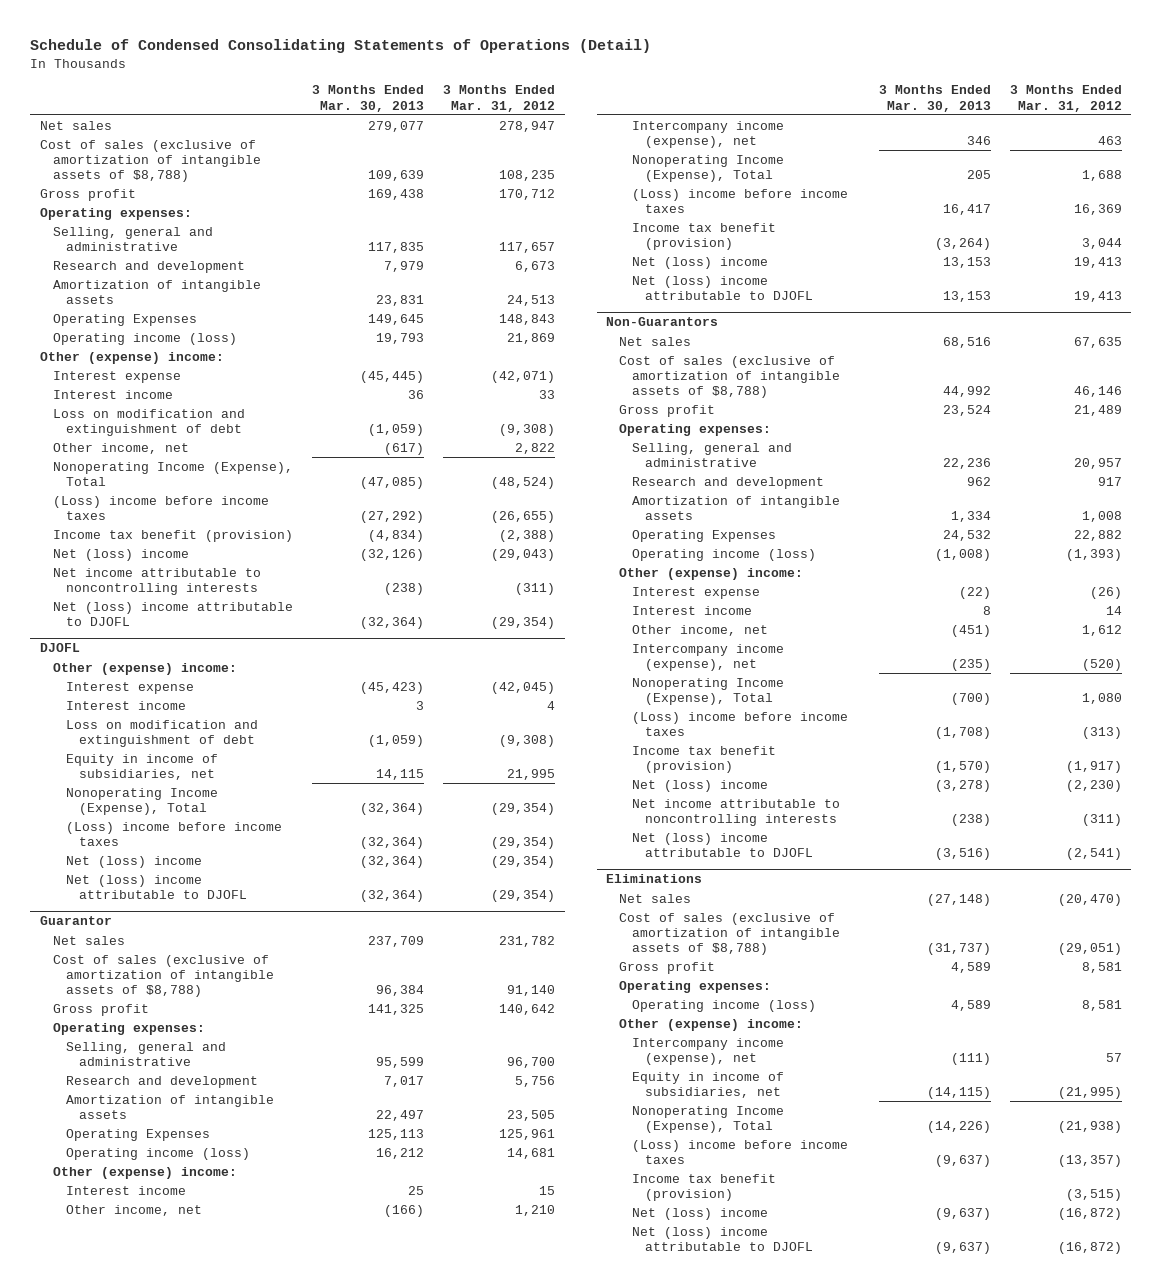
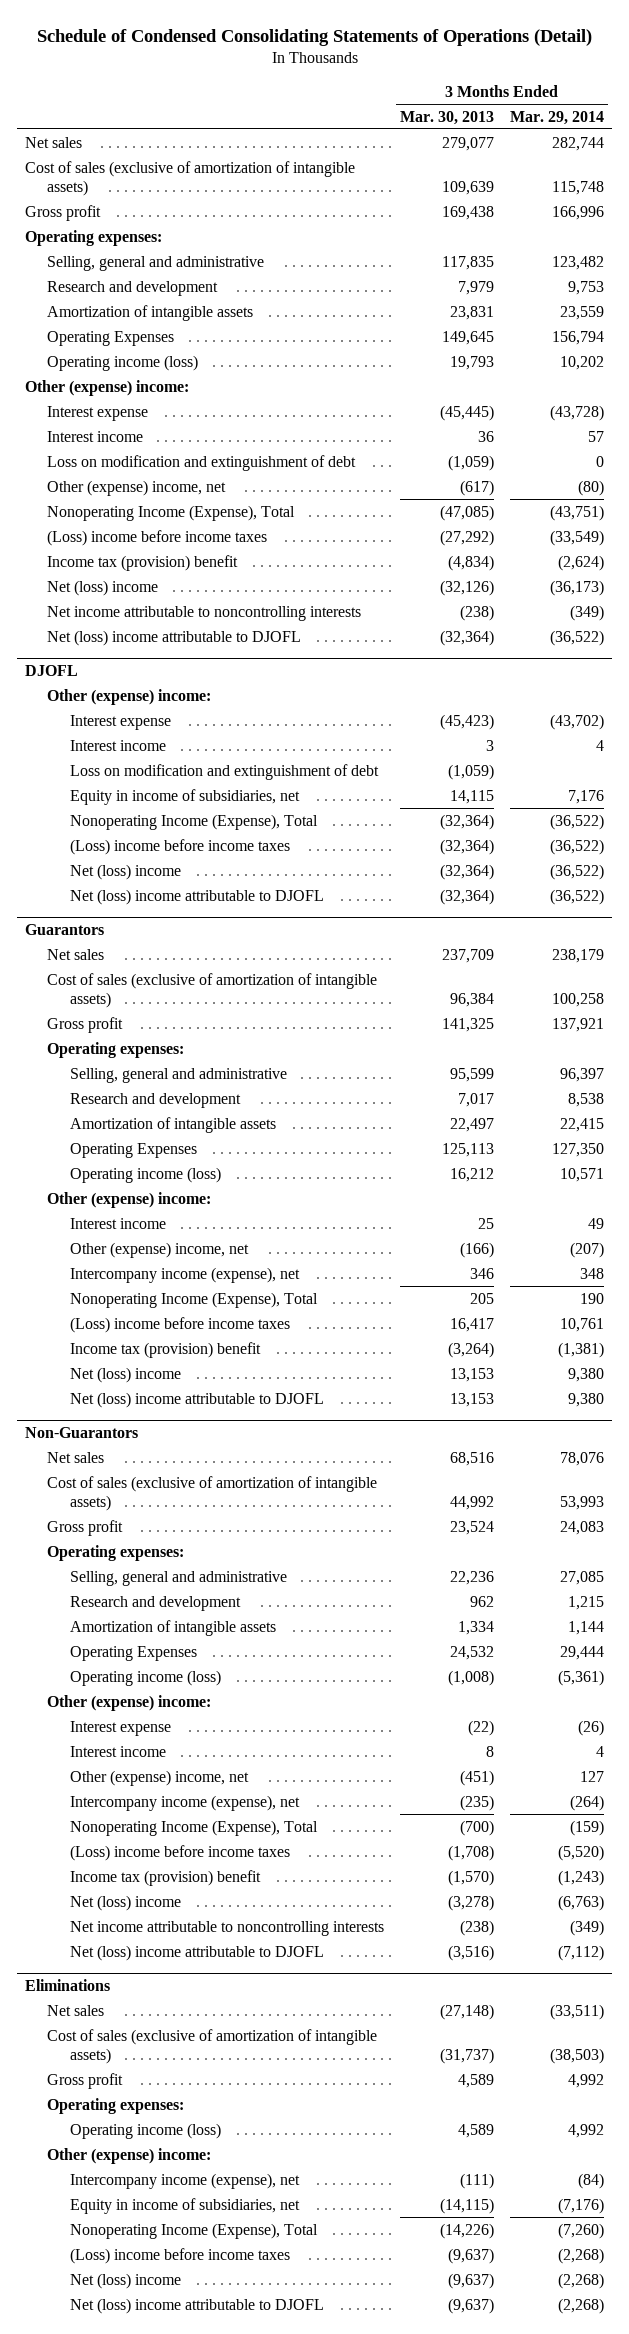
- | 3 Months Ended Mar. 30, 2013 | 3 Months Ended Mar. 31, 2012
+ | 3 Months Ended Mar. 30, 2013 | 3 Months Ended Mar. 29, 2014
- Cost of sales (exclusive of amortization of intangible assets of $8,788) | 109,639 | 108,235
+ Cost of sales (exclusive of amortization of intangible assets) | 109,639 | 115,748
- Other income, net | (617) | 2,822
+ Other (expense) income, net | (617) | (80)
- Income tax benefit (provision) | (4,834) | (2,388)
+ Income tax (provision) benefit | (4,834) | (2,624)
- Guarantor
+ Guarantors
- Cost of sales (exclusive of amortization of intangible assets of $8,788) | 96,384 | 91,140
+ Cost of sales (exclusive of amortization of intangible assets) | 96,384 | 100,258
- Other income, net | (166) | 1,210
+ Other (expense) income, net | (166) | (207)
- Income tax benefit (provision) | (3,264) | 3,044
+ Income tax (provision) benefit | (3,264) | (1,381)
@ Non-Guarantors
- Cost of sales (exclusive of amortization of intangible assets of $8,788) | 44,992 | 46,146
+ Cost of sales (exclusive of amortization of intangible assets) | 44,992 | 53,993
- Other income, net | (451) | 1,612
+ Other (expense) income, net | (451) | 127
- Income tax benefit (provision) | (1,570) | (1,917)
+ Income tax (provision) benefit | (1,570) | (1,243)
@ Eliminations
- Cost of sales (exclusive of amortization of intangible assets of $8,788) | (31,737) | (29,051)
+ Cost of sales (exclusive of amortization of intangible assets) | (31,737) | (38,503)
- Income tax benefit (provision) | | (3,515)

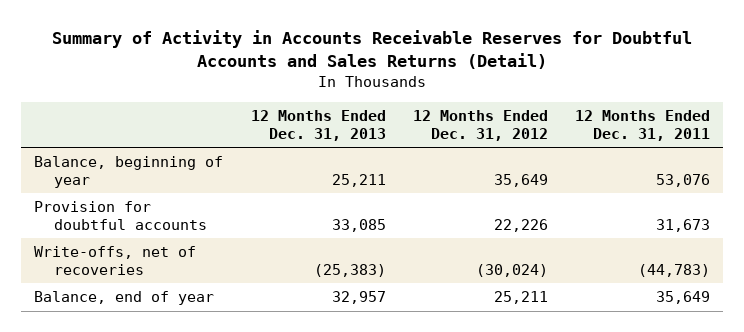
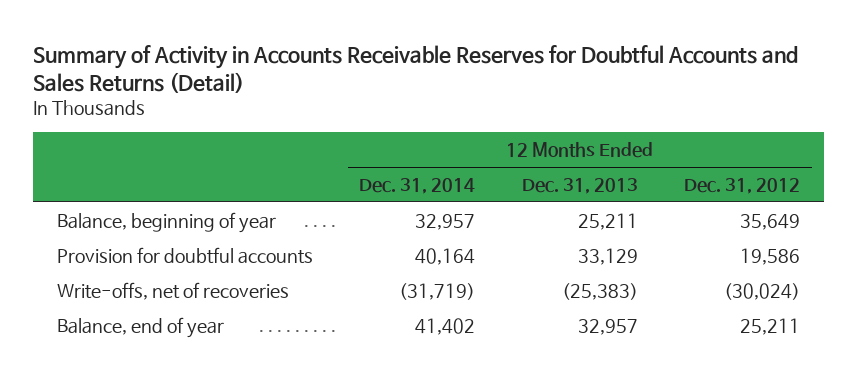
- | 12 Months Ended Dec. 31, 2013 | 12 Months Ended Dec. 31, 2012 | 12 Months Ended Dec. 31, 2011
+ | 12 Months Ended Dec. 31, 2014 | 12 Months Ended Dec. 31, 2013 | 12 Months Ended Dec. 31, 2012
- Provision for doubtful accounts | 33,085 | 22,226 | 31,673
+ Provision for doubtful accounts | 40,164 | 33,129 | 19,586

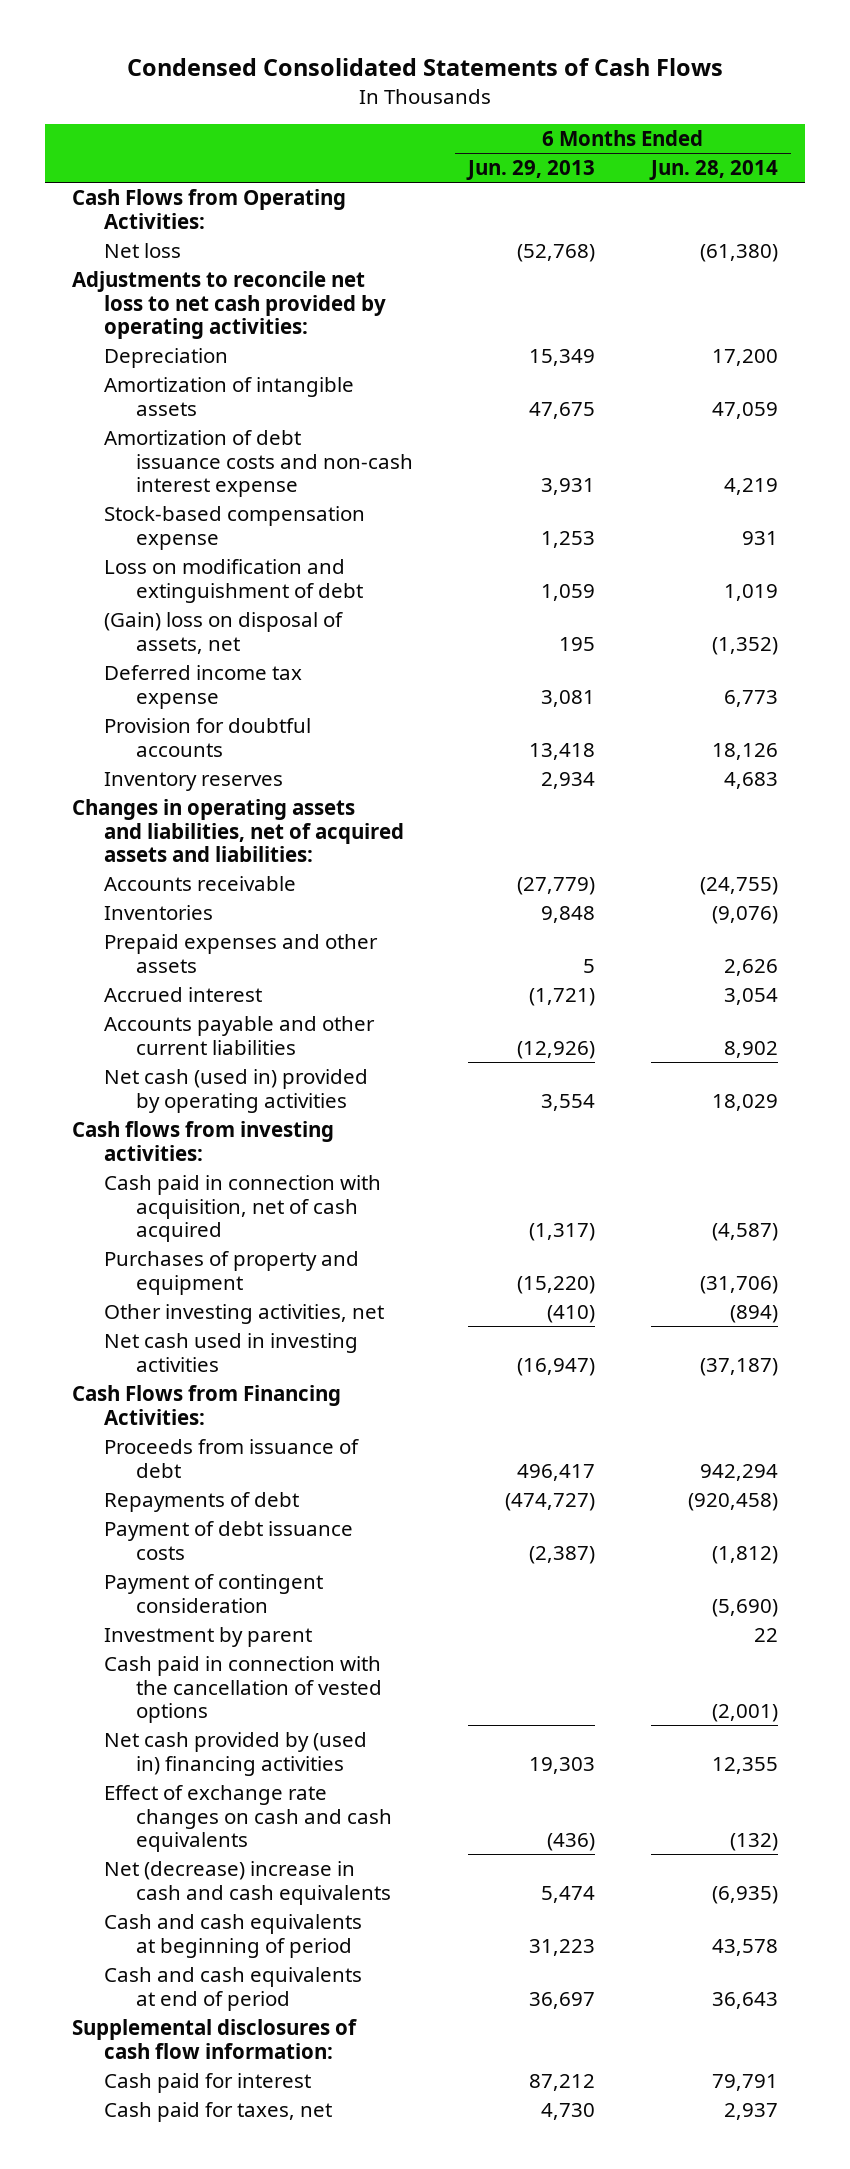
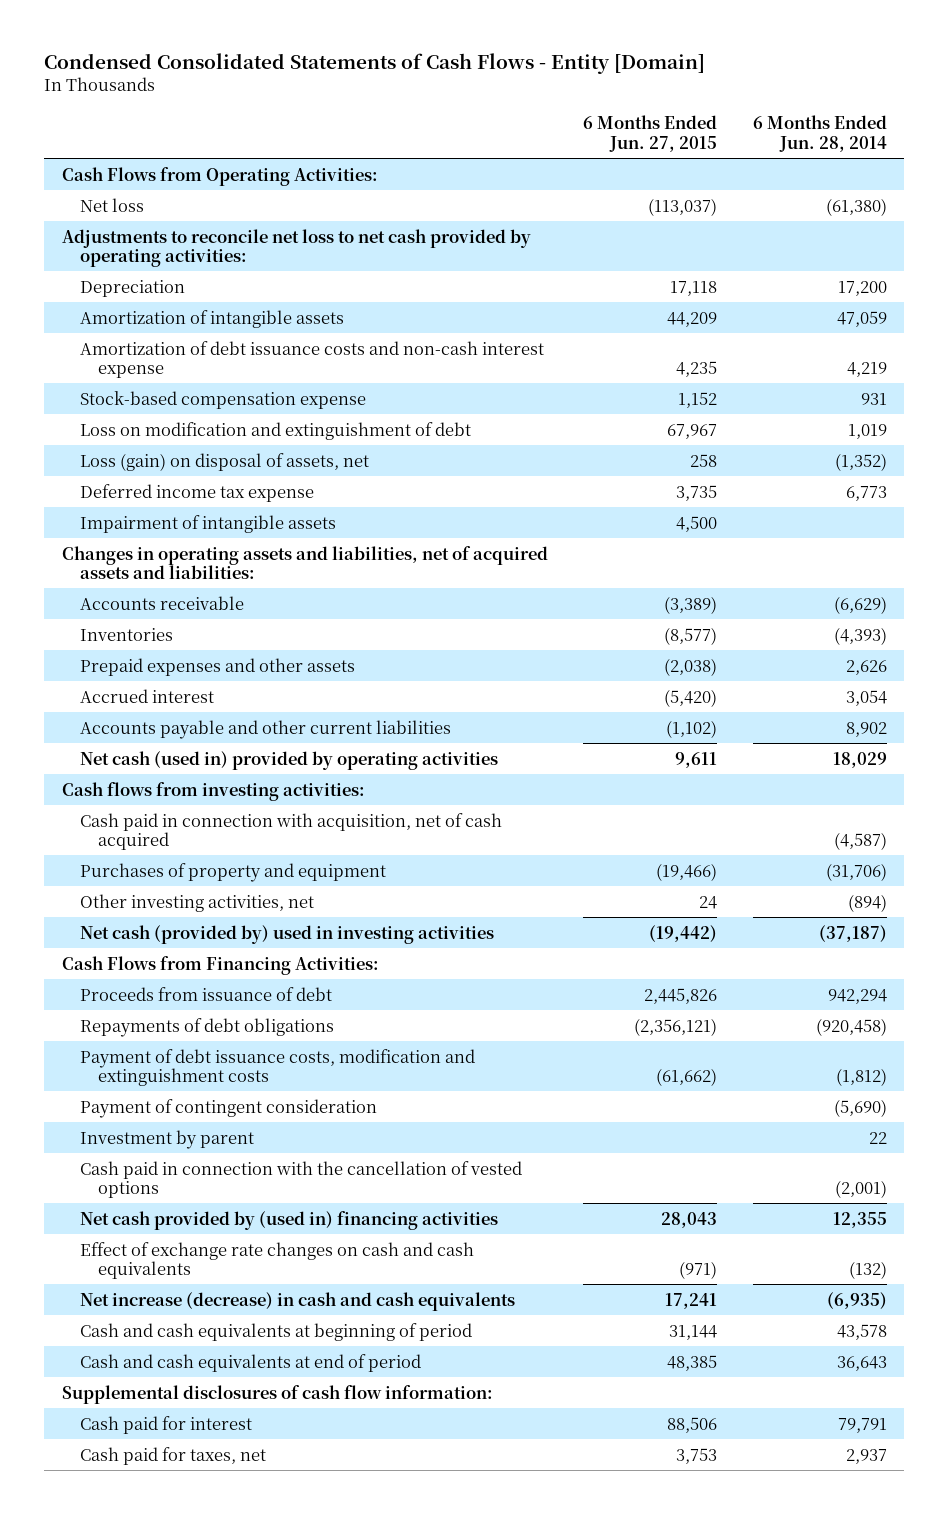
- Condensed Consolidated Statements of Cash Flows
+ Condensed Consolidated Statements of Cash Flows - Entity [Domain]
- | 6 Months Ended Jun. 29, 2013 | 6 Months Ended Jun. 28, 2014
+ | 6 Months Ended Jun. 27, 2015 | 6 Months Ended Jun. 28, 2014
- (Gain) loss on disposal of assets, net | 195 | (1,352)
+ Loss (gain) on disposal of assets, net | 258 | (1,352)
- Provision for doubtful accounts | 13,418 | 18,126
- Inventory reserves | 2,934 | 4,683
+ Impairment of intangible assets | 4,500 |
- Accounts receivable | (27,779) | (24,755)
- Inventories | 9,848 | (9,076)
+ Accounts receivable | (3,389) | (6,629)
+ Inventories | (8,577) | (4,393)
- Net cash used in investing activities | (16,947) | (37,187)
+ Net cash (provided by) used in investing activities | (19,442) | (37,187)
- Repayments of debt | (474,727) | (920,458)
- Payment of debt issuance costs | (2,387) | (1,812)
+ Repayments of debt obligations | (2,356,121) | (920,458)
+ Payment of debt issuance costs, modification and extinguishment costs | (61,662) | (1,812)
- Net (decrease) increase in cash and cash equivalents | 5,474 | (6,935)
+ Net increase (decrease) in cash and cash equivalents | 17,241 | (6,935)

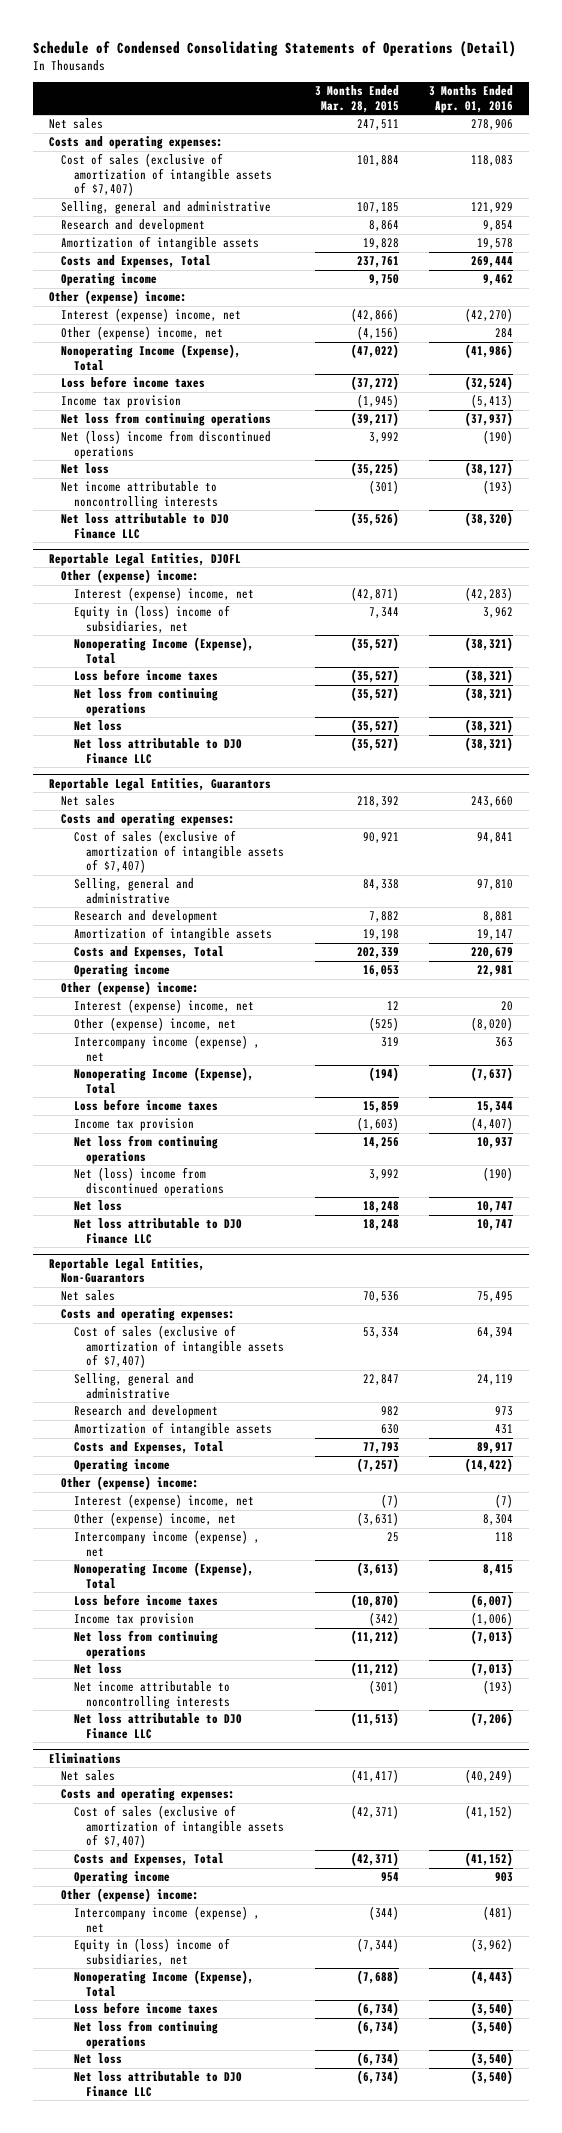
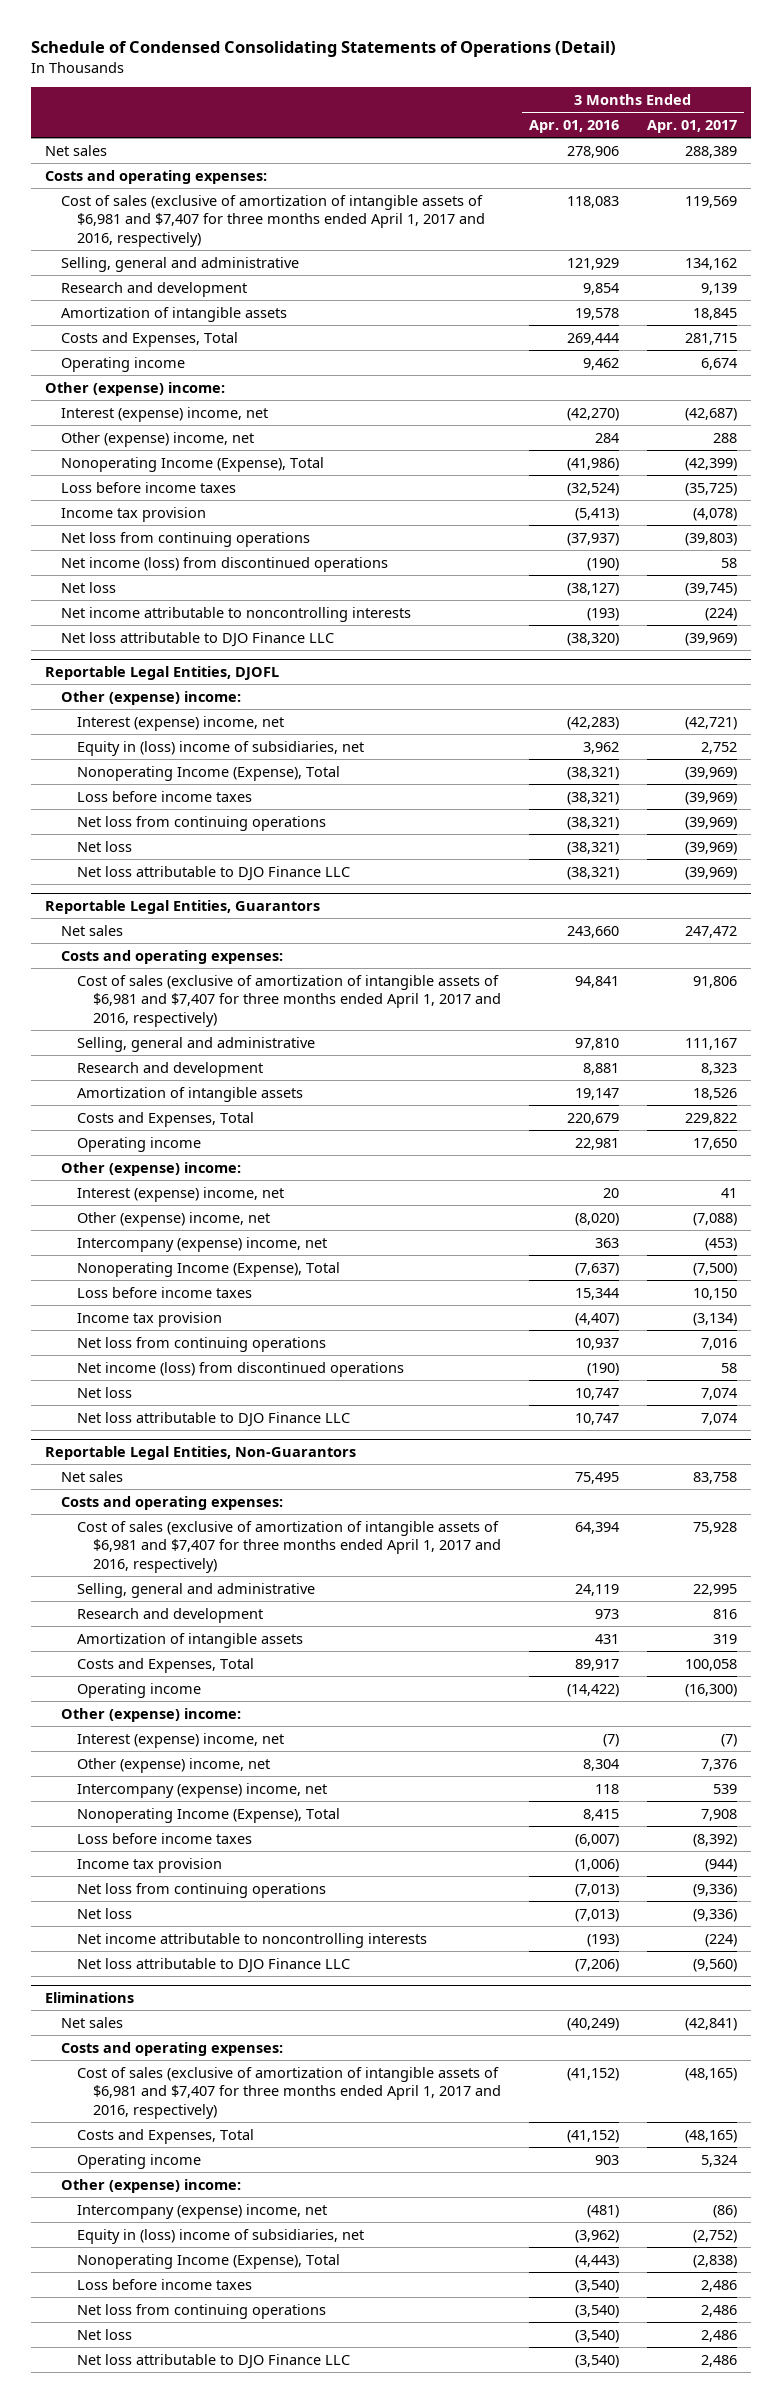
- | 3 Months Ended Mar. 28, 2015 | 3 Months Ended Apr. 01, 2016
+ | 3 Months Ended Apr. 01, 2016 | 3 Months Ended Apr. 01, 2017
- Cost of sales (exclusive of amortization of intangible assets of $7,407) | 101,884 | 118,083
+ Cost of sales (exclusive of amortization of intangible assets of $6,981 and $7,407 for three months ended April 1, 2017 and 2016, respectively) | 118,083 | 119,569
- Net (loss) income from discontinued operations | 3,992 | (190)
+ Net income (loss) from discontinued operations | (190) | 58
@ Reportable Legal Entities, Guarantors
- Cost of sales (exclusive of amortization of intangible assets of $7,407) | 90,921 | 94,841
+ Cost of sales (exclusive of amortization of intangible assets of $6,981 and $7,407 for three months ended April 1, 2017 and 2016, respectively) | 94,841 | 91,806
- Intercompany income (expense) , net | 319 | 363
+ Intercompany (expense) income, net | 363 | (453)
- Net (loss) income from discontinued operations | 3,992 | (190)
+ Net income (loss) from discontinued operations | (190) | 58
@ Reportable Legal Entities, Non-Guarantors
- Cost of sales (exclusive of amortization of intangible assets of $7,407) | 53,334 | 64,394
+ Cost of sales (exclusive of amortization of intangible assets of $6,981 and $7,407 for three months ended April 1, 2017 and 2016, respectively) | 64,394 | 75,928
- Intercompany income (expense) , net | 25 | 118
+ Intercompany (expense) income, net | 118 | 539
@ Eliminations
- Cost of sales (exclusive of amortization of intangible assets of $7,407) | (42,371) | (41,152)
+ Cost of sales (exclusive of amortization of intangible assets of $6,981 and $7,407 for three months ended April 1, 2017 and 2016, respectively) | (41,152) | (48,165)
- Intercompany income (expense) , net | (344) | (481)
+ Intercompany (expense) income, net | (481) | (86)

